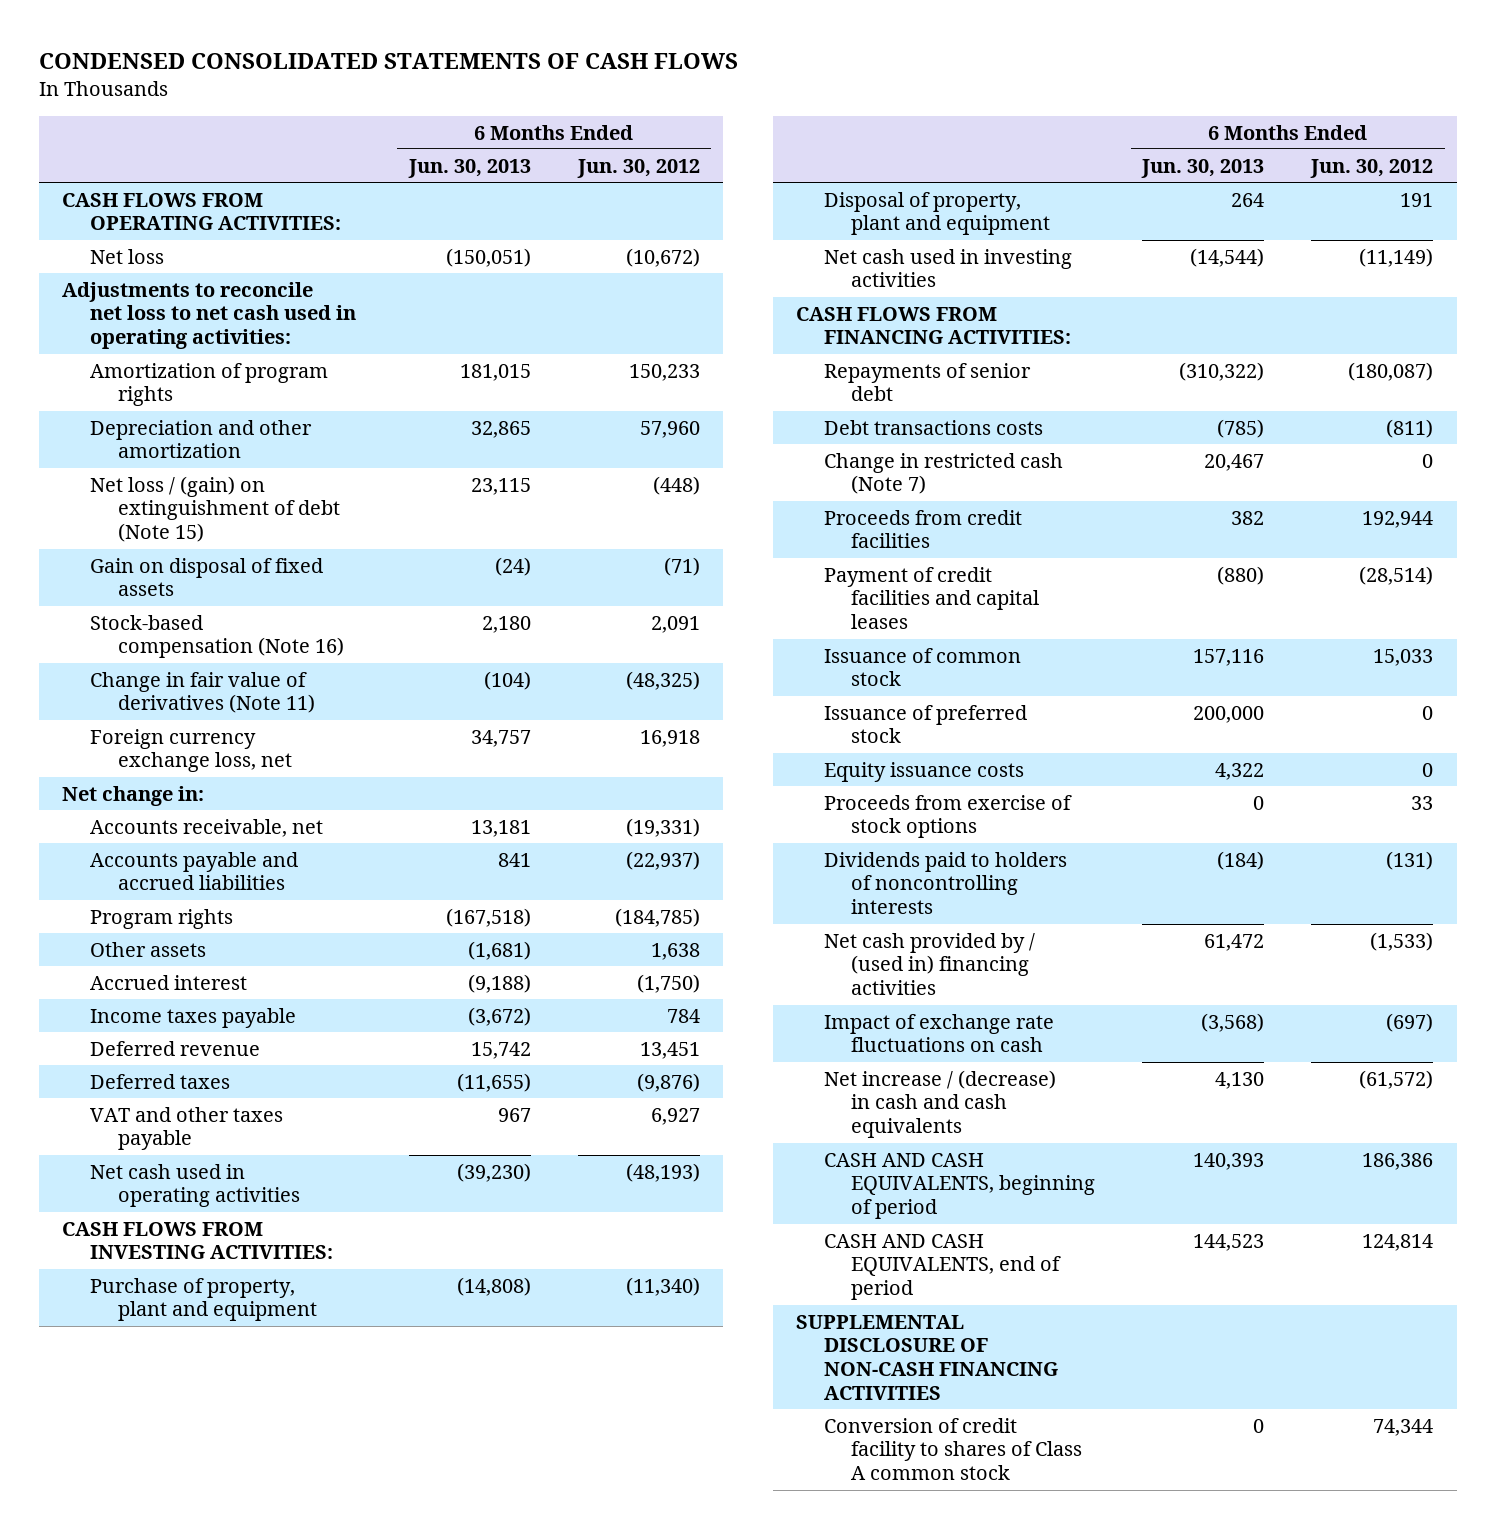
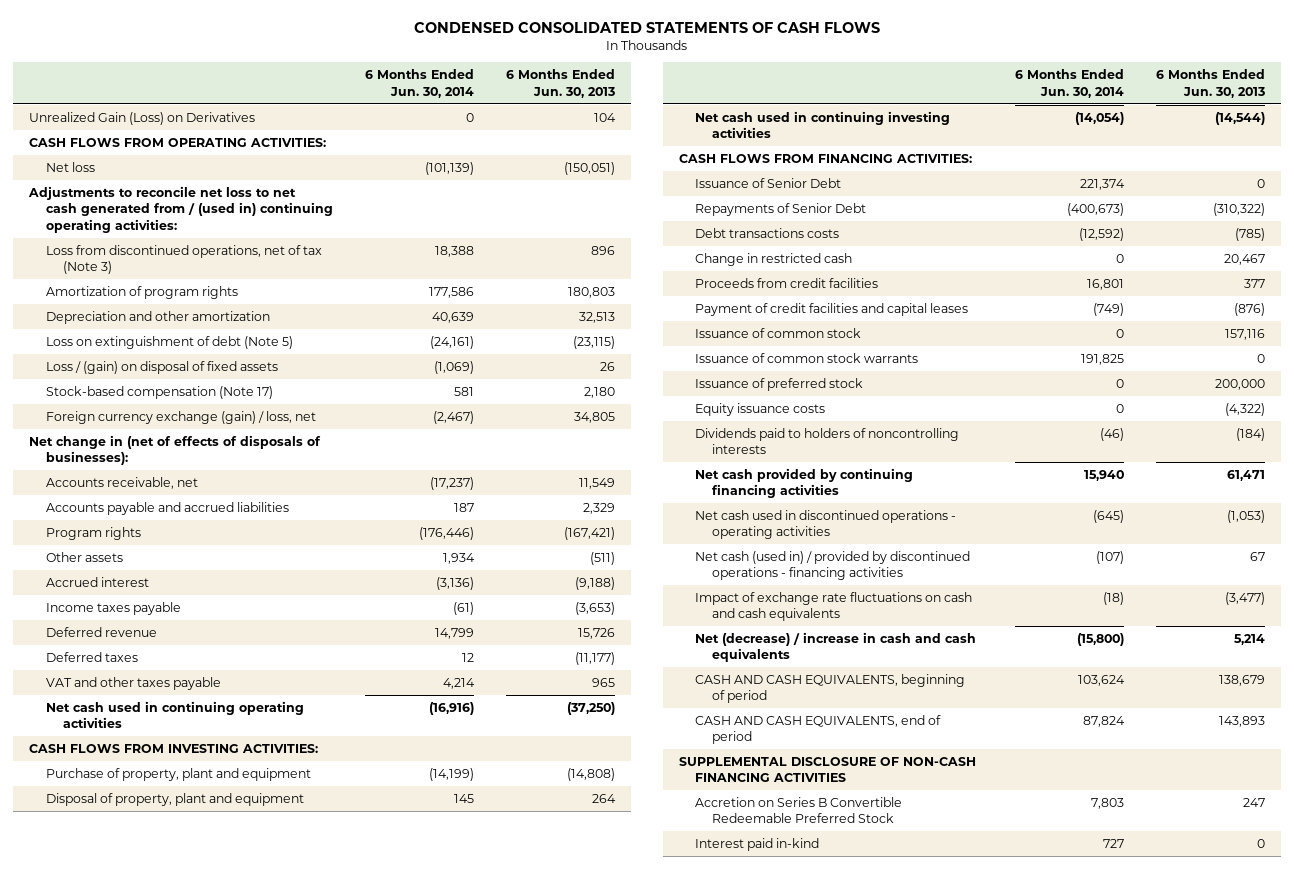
- | 6 Months Ended Jun. 30, 2013 | 6 Months Ended Jun. 30, 2012
+ | 6 Months Ended Jun. 30, 2014 | 6 Months Ended Jun. 30, 2013
+ Unrealized Gain (Loss) on Derivatives | 0 | 104
- Adjustments to reconcile net loss to net cash used in operating activities:
- Amortization of program rights | 181,015 | 150,233
- Depreciation and other amortization | 32,865 | 57,960
- Net loss / (gain) on extinguishment of debt (Note 15) | 23,115 | (448)
- Gain on disposal of fixed assets | (24) | (71)
- Stock-based compensation (Note 16) | 2,180 | 2,091
- Change in fair value of derivatives (Note 11) | (104) | (48,325)
- Foreign currency exchange loss, net | 34,757 | 16,918
- Net change in:
- Accounts receivable, net | 13,181 | (19,331)
- Accounts payable and accrued liabilities | 841 | (22,937)
- Program rights | (167,518) | (184,785)
- Other assets | (1,681) | 1,638
+ Adjustments to reconcile net loss to net cash generated from / (used in) continuing operating activities:
+ Loss from discontinued operations, net of tax (Note 3) | 18,388 | 896
+ Amortization of program rights | 177,586 | 180,803
+ Depreciation and other amortization | 40,639 | 32,513
+ Loss on extinguishment of debt (Note 5) | (24,161) | (23,115)
+ Loss / (gain) on disposal of fixed assets | (1,069) | 26
+ Stock-based compensation (Note 17) | 581 | 2,180
+ Foreign currency exchange (gain) / loss, net | (2,467) | 34,805
+ Net change in (net of effects of disposals of businesses):
+ Accounts receivable, net | (17,237) | 11,549
+ Accounts payable and accrued liabilities | 187 | 2,329
+ Program rights | (176,446) | (167,421)
+ Other assets | 1,934 | (511)
- Income taxes payable | (3,672) | 784
- Deferred revenue | 15,742 | 13,451
- Deferred taxes | (11,655) | (9,876)
- VAT and other taxes payable | 967 | 6,927
- Net cash used in operating activities | (39,230) | (48,193)
+ Income taxes payable | (61) | (3,653)
+ Deferred revenue | 14,799 | 15,726
+ Deferred taxes | 12 | (11,177)
+ VAT and other taxes payable | 4,214 | 965
+ Net cash used in continuing operating activities | (16,916) | (37,250)
- Net cash used in investing activities | (14,544) | (11,149)
+ Net cash used in continuing investing activities | (14,054) | (14,544)
- Repayments of senior debt | (310,322) | (180,087)
+ Issuance of Senior Debt | 221,374 | 0
+ Repayments of Senior Debt | (400,673) | (310,322)
- Change in restricted cash (Note 7) | 20,467 | 0
- Proceeds from credit facilities | 382 | 192,944
- Payment of credit facilities and capital leases | (880) | (28,514)
+ Change in restricted cash | 0 | 20,467
+ Proceeds from credit facilities | 16,801 | 377
+ Payment of credit facilities and capital leases | (749) | (876)
+ Issuance of common stock warrants | 191,825 | 0
- Equity issuance costs | 4,322 | 0
- Proceeds from exercise of stock options | 0 | 33
+ Equity issuance costs | 0 | (4,322)
- Net cash provided by / (used in) financing activities | 61,472 | (1,533)
- Impact of exchange rate fluctuations on cash | (3,568) | (697)
- Net increase / (decrease) in cash and cash equivalents | 4,130 | (61,572)
- CASH AND CASH EQUIVALENTS, beginning of period | 140,393 | 186,386
- CASH AND CASH EQUIVALENTS, end of period | 144,523 | 124,814
+ Net cash provided by continuing financing activities | 15,940 | 61,471
+ Net cash used in discontinued operations - operating activities | (645) | (1,053)
+ Net cash (used in) / provided by discontinued operations - financing activities | (107) | 67
+ Impact of exchange rate fluctuations on cash and cash equivalents | (18) | (3,477)
+ Net (decrease) / increase in cash and cash equivalents | (15,800) | 5,214
+ CASH AND CASH EQUIVALENTS, beginning of period | 103,624 | 138,679
+ CASH AND CASH EQUIVALENTS, end of period | 87,824 | 143,893
- Conversion of credit facility to shares of Class A common stock | 0 | 74,344
+ Accretion on Series B Convertible Redeemable Preferred Stock | 7,803 | 247
+ Interest paid in-kind | 727 | 0

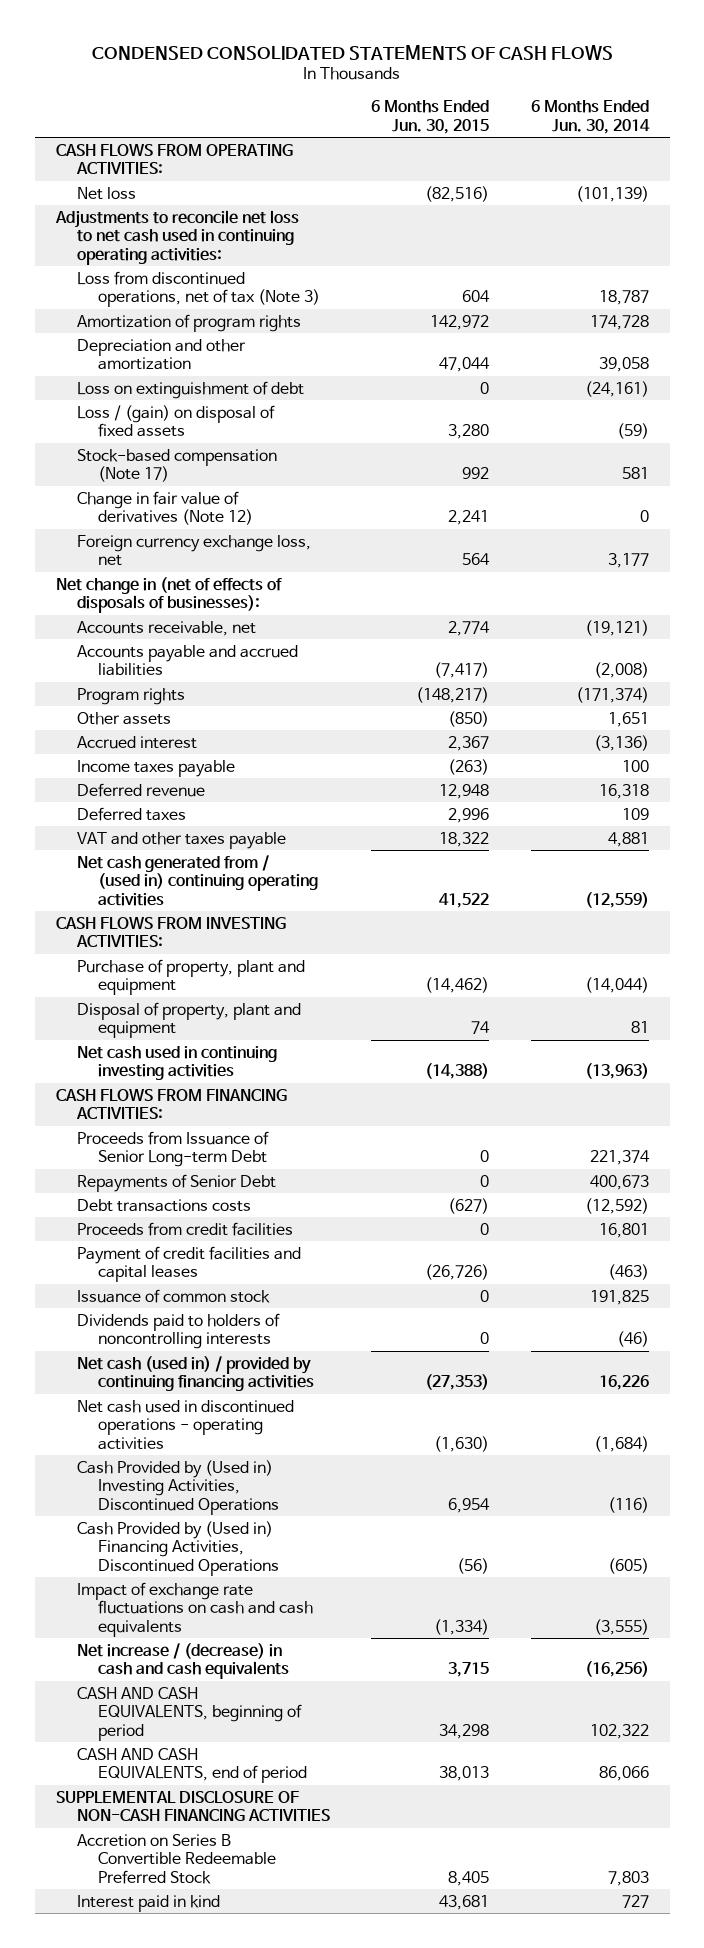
- | 6 Months Ended Jun. 30, 2014 | 6 Months Ended Jun. 30, 2013
+ | 6 Months Ended Jun. 30, 2015 | 6 Months Ended Jun. 30, 2014
- Unrealized Gain (Loss) on Derivatives | 0 | 104
- Adjustments to reconcile net loss to net cash generated from / (used in) continuing operating activities:
- Loss from discontinued operations, net of tax (Note 3) | 18,388 | 896
- Amortization of program rights | 177,586 | 180,803
- Depreciation and other amortization | 40,639 | 32,513
- Loss on extinguishment of debt (Note 5) | (24,161) | (23,115)
- Loss / (gain) on disposal of fixed assets | (1,069) | 26
+ Adjustments to reconcile net loss to net cash used in continuing operating activities:
+ Loss from discontinued operations, net of tax (Note 3) | 604 | 18,787
+ Amortization of program rights | 142,972 | 174,728
+ Depreciation and other amortization | 47,044 | 39,058
+ Loss on extinguishment of debt | 0 | (24,161)
+ Loss / (gain) on disposal of fixed assets | 3,280 | (59)
- Foreign currency exchange (gain) / loss, net | (2,467) | 34,805
+ Change in fair value of derivatives (Note 12) | 2,241 | 0
+ Foreign currency exchange loss, net | 564 | 3,177
- Accounts receivable, net | (17,237) | 11,549
- Accounts payable and accrued liabilities | 187 | 2,329
- Program rights | (176,446) | (167,421)
- Other assets | 1,934 | (511)
+ Accounts receivable, net | 2,774 | (19,121)
+ Accounts payable and accrued liabilities | (7,417) | (2,008)
+ Program rights | (148,217) | (171,374)
+ Other assets | (850) | 1,651
- Income taxes payable | (61) | (3,653)
- Deferred revenue | 14,799 | 15,726
- Deferred taxes | 12 | (11,177)
- VAT and other taxes payable | 4,214 | 965
- Net cash used in continuing operating activities | (16,916) | (37,250)
+ Income taxes payable | (263) | 100
+ Deferred revenue | 12,948 | 16,318
+ Deferred taxes | 2,996 | 109
+ VAT and other taxes payable | 18,322 | 4,881
+ Net cash generated from / (used in) continuing operating activities | 41,522 | (12,559)
- Purchase of property, plant and equipment | (14,199) | (14,808)
- Disposal of property, plant and equipment | 145 | 264
- Net cash used in continuing investing activities | (14,054) | (14,544)
+ Purchase of property, plant and equipment | (14,462) | (14,044)
+ Disposal of property, plant and equipment | 74 | 81
+ Net cash used in continuing investing activities | (14,388) | (13,963)
- Issuance of Senior Debt | 221,374 | 0
- Repayments of Senior Debt | (400,673) | (310,322)
+ Proceeds from Issuance of Senior Long-term Debt | 0 | 221,374
+ Repayments of Senior Debt | 0 | 400,673
- Change in restricted cash | 0 | 20,467
- Payment of credit facilities and capital leases | (749) | (876)
- Issuance of common stock | 0 | 157,116
- Issuance of common stock warrants | 191,825 | 0
- Issuance of preferred stock | 0 | 200,000
- Equity issuance costs | 0 | (4,322)
+ Payment of credit facilities and capital leases | (26,726) | (463)
+ Issuance of common stock | 0 | 191,825
- Net cash provided by continuing financing activities | 15,940 | 61,471
- Net cash used in discontinued operations - operating activities | (645) | (1,053)
- Net cash (used in) / provided by discontinued operations - financing activities | (107) | 67
- Impact of exchange rate fluctuations on cash and cash equivalents | (18) | (3,477)
- Net (decrease) / increase in cash and cash equivalents | (15,800) | 5,214
- CASH AND CASH EQUIVALENTS, beginning of period | 103,624 | 138,679
- CASH AND CASH EQUIVALENTS, end of period | 87,824 | 143,893
+ Net cash (used in) / provided by continuing financing activities | (27,353) | 16,226
+ Net cash used in discontinued operations - operating activities | (1,630) | (1,684)
+ Cash Provided by (Used in) Investing Activities, Discontinued Operations | 6,954 | (116)
+ Cash Provided by (Used in) Financing Activities, Discontinued Operations | (56) | (605)
+ Impact of exchange rate fluctuations on cash and cash equivalents | (1,334) | (3,555)
+ Net increase / (decrease) in cash and cash equivalents | 3,715 | (16,256)
+ CASH AND CASH EQUIVALENTS, beginning of period | 34,298 | 102,322
+ CASH AND CASH EQUIVALENTS, end of period | 38,013 | 86,066
- Interest paid in-kind | 727 | 0
+ Interest paid in kind | 43,681 | 727

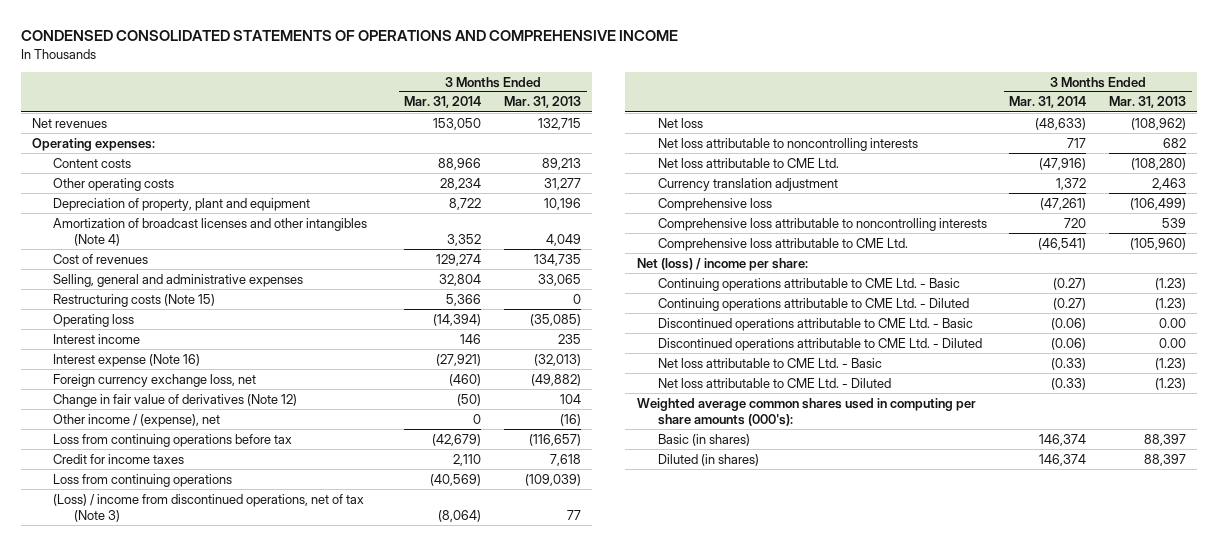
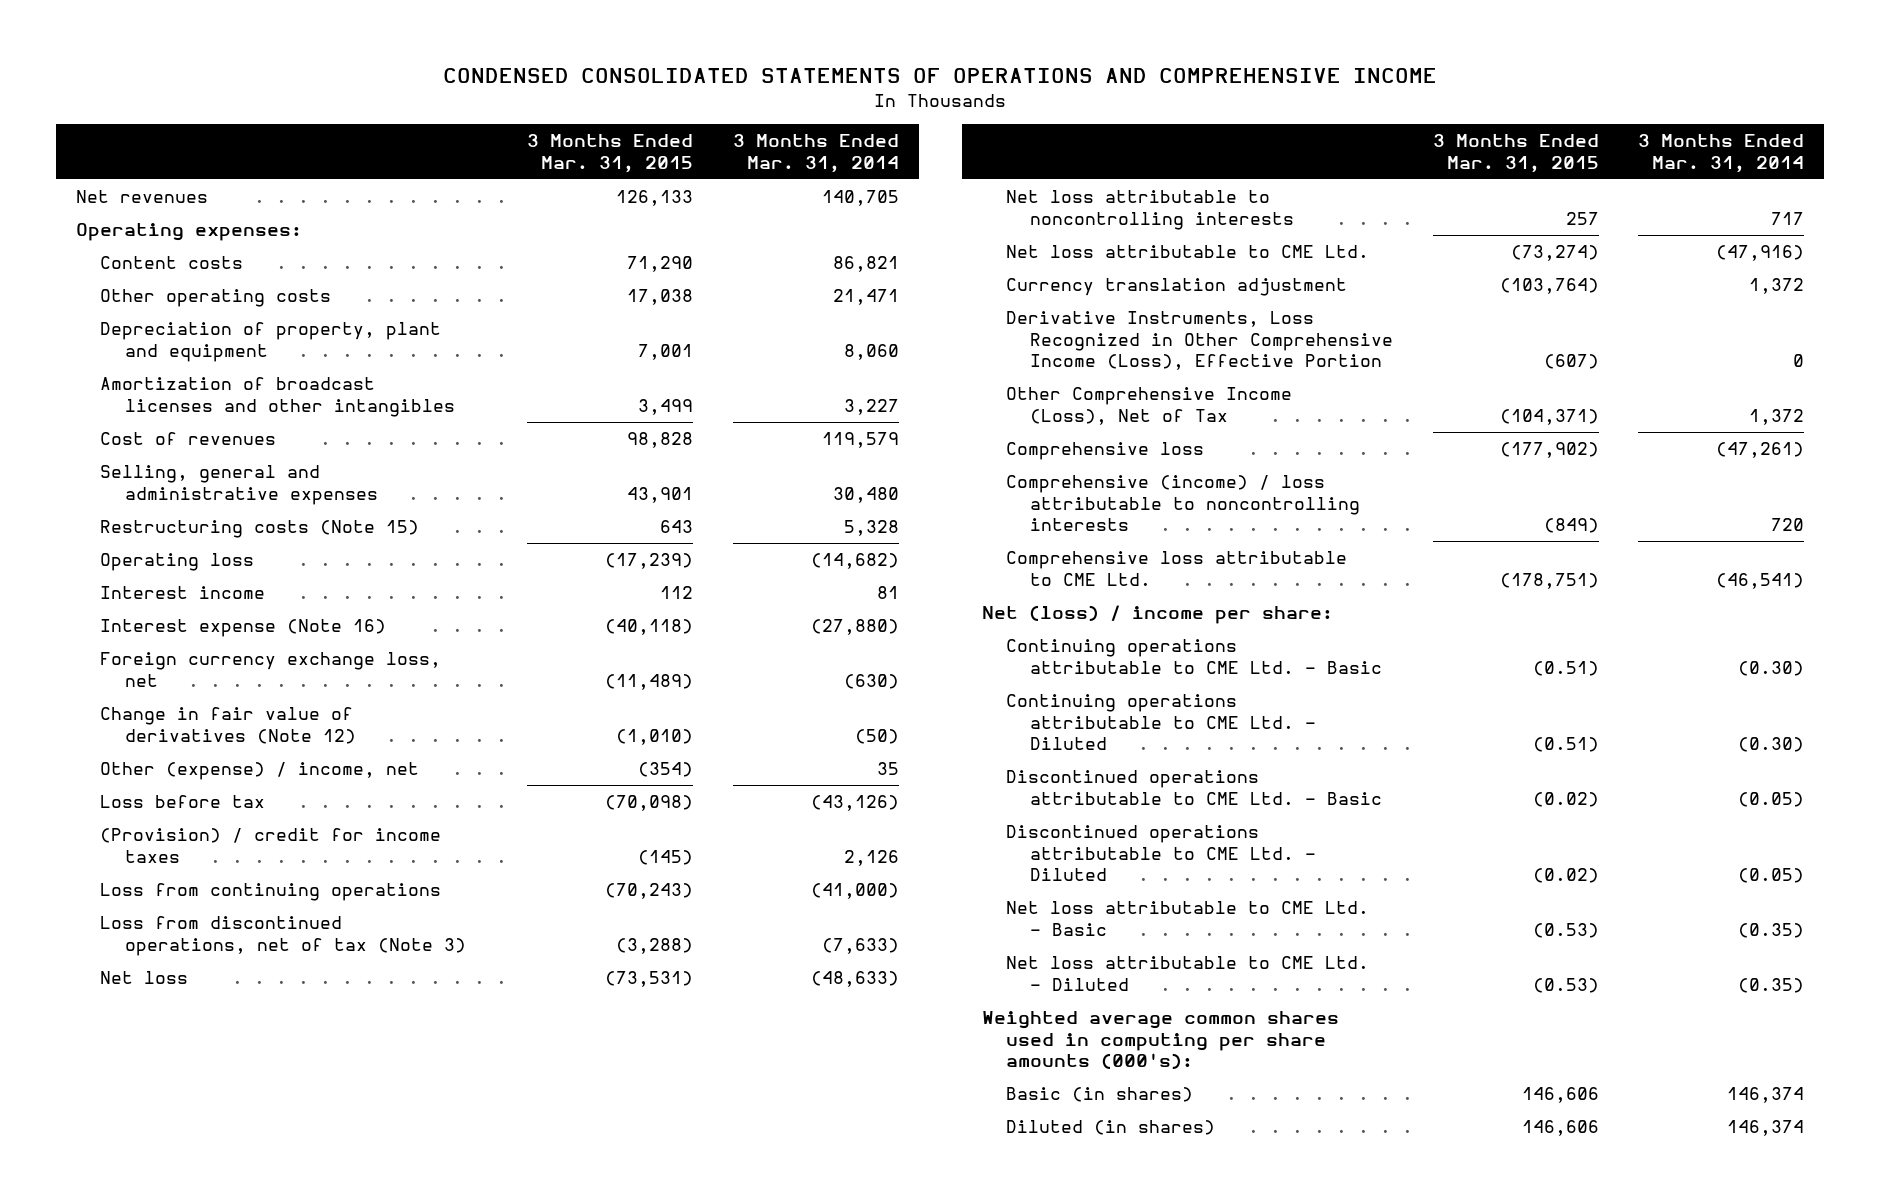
- | 3 Months Ended Mar. 31, 2014 | 3 Months Ended Mar. 31, 2013
+ | 3 Months Ended Mar. 31, 2015 | 3 Months Ended Mar. 31, 2014
- Net revenues | 153,050 | 132,715
+ Net revenues | 126,133 | 140,705
- Content costs | 88,966 | 89,213
- Other operating costs | 28,234 | 31,277
- Depreciation of property, plant and equipment | 8,722 | 10,196
- Amortization of broadcast licenses and other intangibles (Note 4) | 3,352 | 4,049
- Cost of revenues | 129,274 | 134,735
- Selling, general and administrative expenses | 32,804 | 33,065
- Restructuring costs (Note 15) | 5,366 | 0
- Operating loss | (14,394) | (35,085)
- Interest income | 146 | 235
- Interest expense (Note 16) | (27,921) | (32,013)
- Foreign currency exchange loss, net | (460) | (49,882)
+ Content costs | 71,290 | 86,821
+ Other operating costs | 17,038 | 21,471
+ Depreciation of property, plant and equipment | 7,001 | 8,060
+ Amortization of broadcast licenses and other intangibles | 3,499 | 3,227
+ Cost of revenues | 98,828 | 119,579
+ Selling, general and administrative expenses | 43,901 | 30,480
+ Restructuring costs (Note 15) | 643 | 5,328
+ Operating loss | (17,239) | (14,682)
+ Interest income | 112 | 81
+ Interest expense (Note 16) | (40,118) | (27,880)
+ Foreign currency exchange loss, net | (11,489) | (630)
- Other income / (expense), net | 0 | (16)
- Loss from continuing operations before tax | (42,679) | (116,657)
- Credit for income taxes | 2,110 | 7,618
- Loss from continuing operations | (40,569) | (109,039)
- (Loss) / income from discontinued operations, net of tax (Note 3) | (8,064) | 77
+ Other (expense) / income, net | (354) | 35
+ Loss before tax | (70,098) | (43,126)
+ (Provision) / credit for income taxes | (145) | 2,126
+ Loss from continuing operations | (70,243) | (41,000)
+ Loss from discontinued operations, net of tax (Note 3) | (3,288) | (7,633)
+ Derivative Instruments, Loss Recognized in Other Comprehensive Income (Loss), Effective Portion | (607) | 0
+ Other Comprehensive Income (Loss), Net of Tax | (104,371) | 1,372
- Comprehensive loss attributable to noncontrolling interests | 720 | 539
+ Comprehensive (income) / loss attributable to noncontrolling interests | (849) | 720
- Continuing operations attributable to CME Ltd. - Basic | (0.27) | (1.23)
- Continuing operations attributable to CME Ltd. - Diluted | (0.27) | (1.23)
- Discontinued operations attributable to CME Ltd. - Basic | (0.06) | 0.00
- Discontinued operations attributable to CME Ltd. - Diluted | (0.06) | 0.00
- Net loss attributable to CME Ltd. - Basic | (0.33) | (1.23)
- Net loss attributable to CME Ltd. - Diluted | (0.33) | (1.23)
+ Continuing operations attributable to CME Ltd. - Basic | (0.51) | (0.30)
+ Continuing operations attributable to CME Ltd. - Diluted | (0.51) | (0.30)
+ Discontinued operations attributable to CME Ltd. - Basic | (0.02) | (0.05)
+ Discontinued operations attributable to CME Ltd. - Diluted | (0.02) | (0.05)
+ Net loss attributable to CME Ltd. - Basic | (0.53) | (0.35)
+ Net loss attributable to CME Ltd. - Diluted | (0.53) | (0.35)

